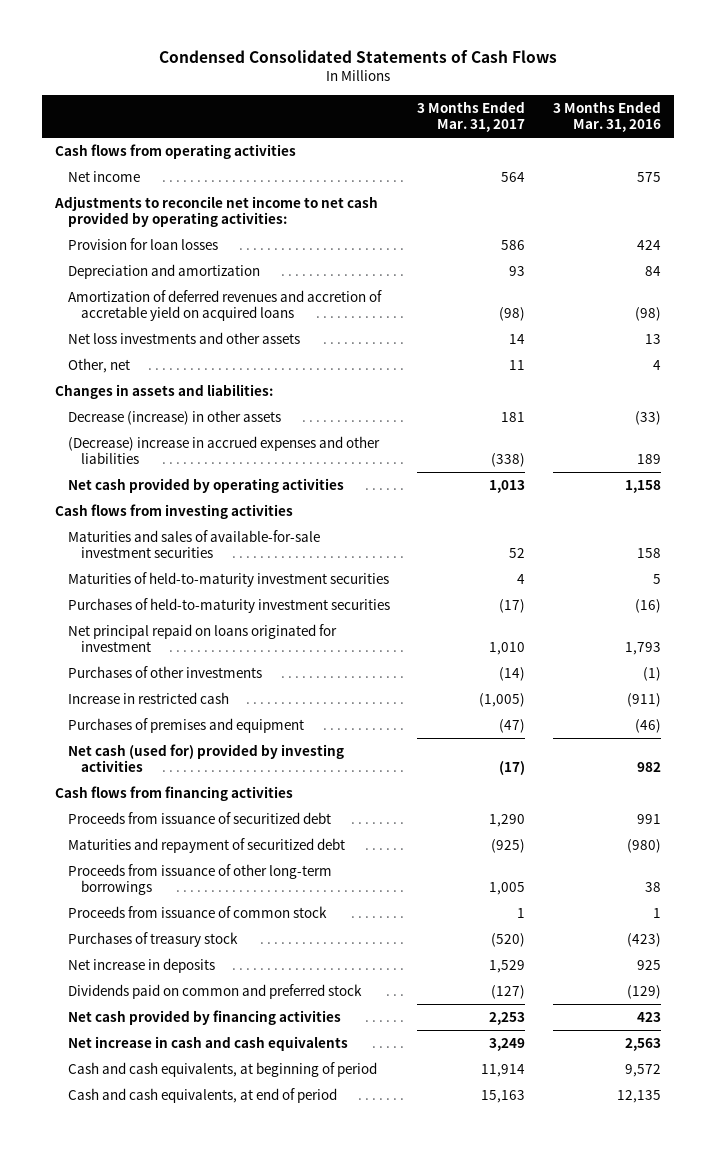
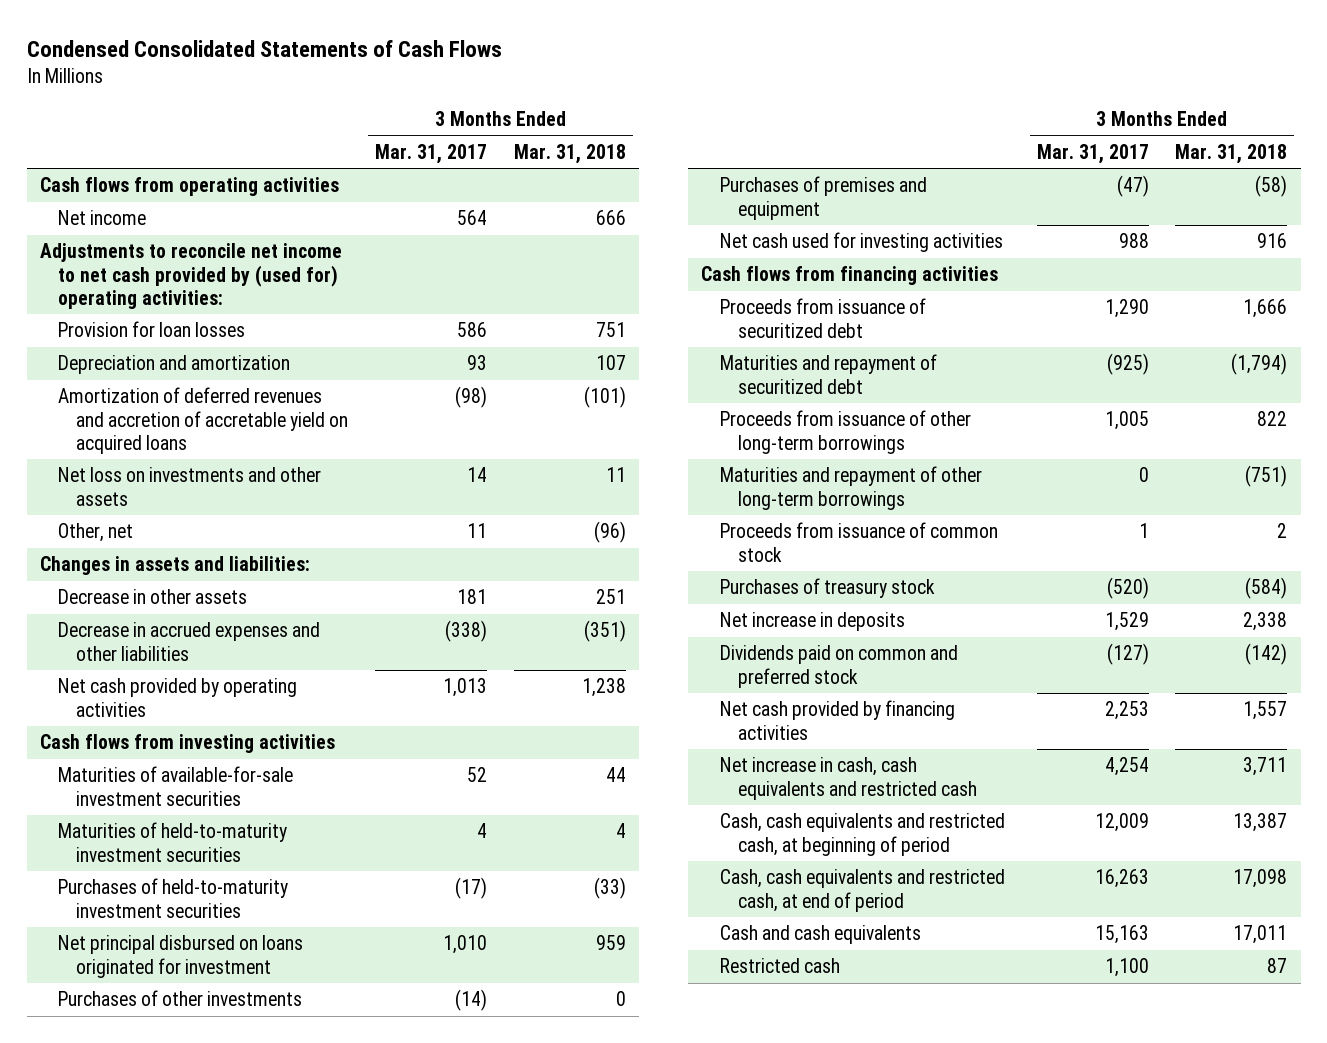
- | 3 Months Ended Mar. 31, 2017 | 3 Months Ended Mar. 31, 2016
+ | 3 Months Ended Mar. 31, 2017 | 3 Months Ended Mar. 31, 2018
- Adjustments to reconcile net income to net cash provided by operating activities:
+ Adjustments to reconcile net income to net cash provided by (used for) operating activities:
- Net loss investments and other assets | 14 | 13
+ Net loss on investments and other assets | 14 | 11
- Decrease (increase) in other assets | 181 | (33)
- (Decrease) increase in accrued expenses and other liabilities | (338) | 189
+ Decrease in other assets | 181 | 251
+ Decrease in accrued expenses and other liabilities | (338) | (351)
- Maturities and sales of available-for-sale investment securities | 52 | 158
+ Maturities of available-for-sale investment securities | 52 | 44
- Net principal repaid on loans originated for investment | 1,010 | 1,793
+ Net principal disbursed on loans originated for investment | 1,010 | 959
- Increase in restricted cash | (1,005) | (911)
- Net cash (used for) provided by investing activities | (17) | 982
+ Net cash used for investing activities | 988 | 916
+ Maturities and repayment of other long-term borrowings | 0 | (751)
- Net increase in cash and cash equivalents | 3,249 | 2,563
- Cash and cash equivalents, at beginning of period | 11,914 | 9,572
- Cash and cash equivalents, at end of period | 15,163 | 12,135
+ Net increase in cash, cash equivalents and restricted cash | 4,254 | 3,711
+ Cash, cash equivalents and restricted cash, at beginning of period | 12,009 | 13,387
+ Cash, cash equivalents and restricted cash, at end of period | 16,263 | 17,098
+ Cash and cash equivalents | 15,163 | 17,011
+ Restricted cash | 1,100 | 87

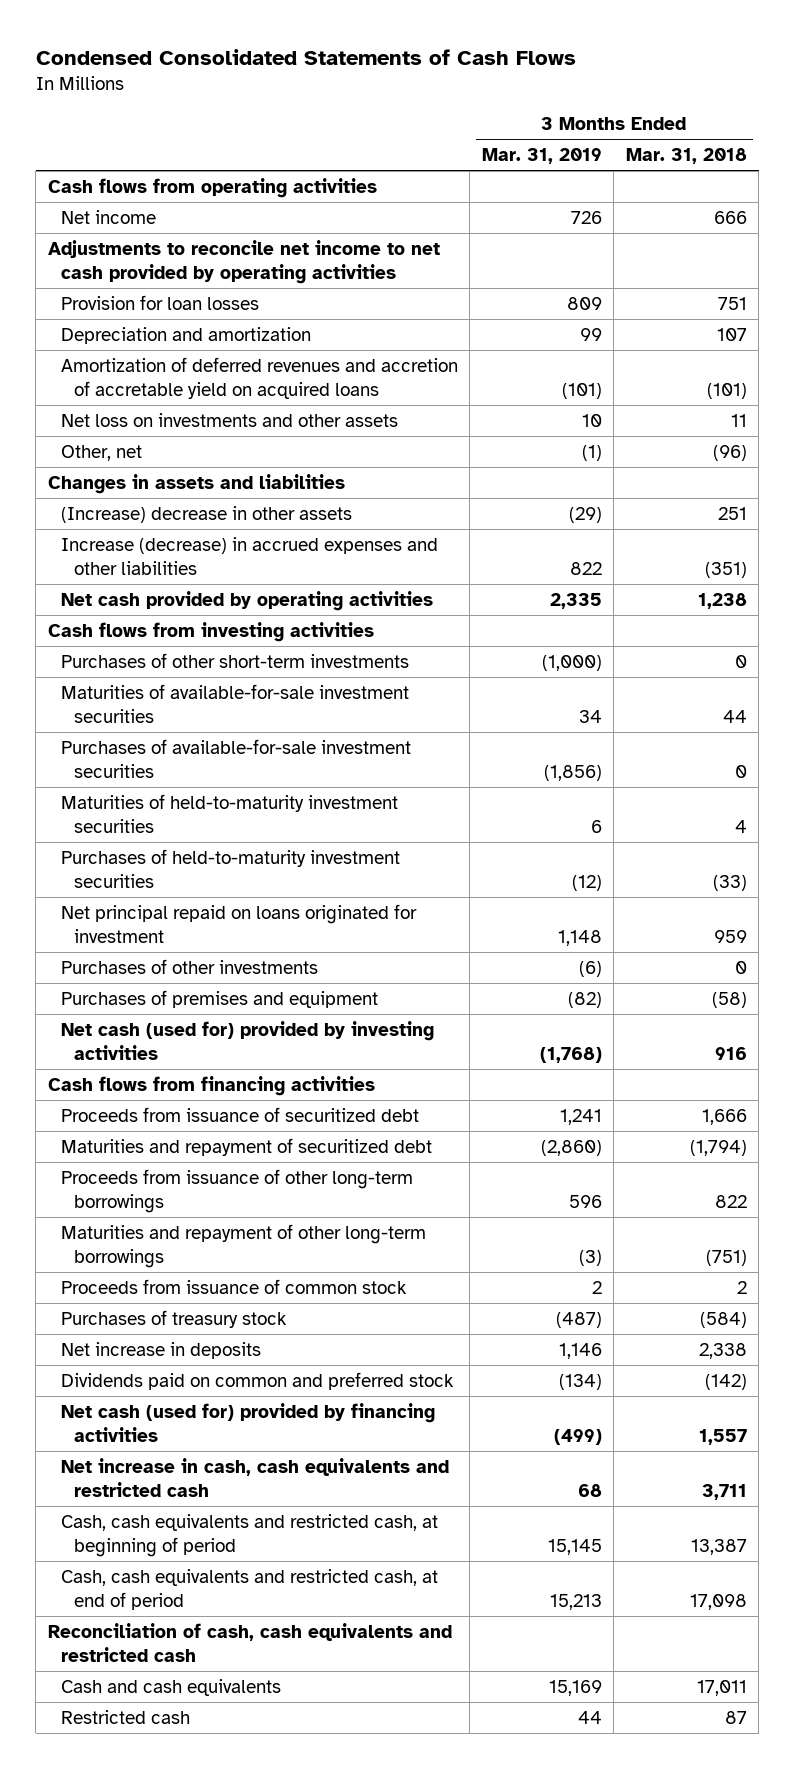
- | 3 Months Ended Mar. 31, 2017 | 3 Months Ended Mar. 31, 2018
+ | 3 Months Ended Mar. 31, 2019 | 3 Months Ended Mar. 31, 2018
- Adjustments to reconcile net income to net cash provided by (used for) operating activities:
+ Adjustments to reconcile net income to net cash provided by operating activities
- Changes in assets and liabilities:
- Decrease in other assets | 181 | 251
- Decrease in accrued expenses and other liabilities | (338) | (351)
+ Changes in assets and liabilities
+ (Increase) decrease in other assets | (29) | 251
+ Increase (decrease) in accrued expenses and other liabilities | 822 | (351)
+ Purchases of other short-term investments | (1,000) | 0
+ Purchases of available-for-sale investment securities | (1,856) | 0
- Net principal disbursed on loans originated for investment | 1,010 | 959
+ Net principal repaid on loans originated for investment | 1,148 | 959
- Net cash used for investing activities | 988 | 916
+ Net cash (used for) provided by investing activities | (1,768) | 916
- Net cash provided by financing activities | 2,253 | 1,557
+ Net cash (used for) provided by financing activities | (499) | 1,557
+ Reconciliation of cash, cash equivalents and restricted cash

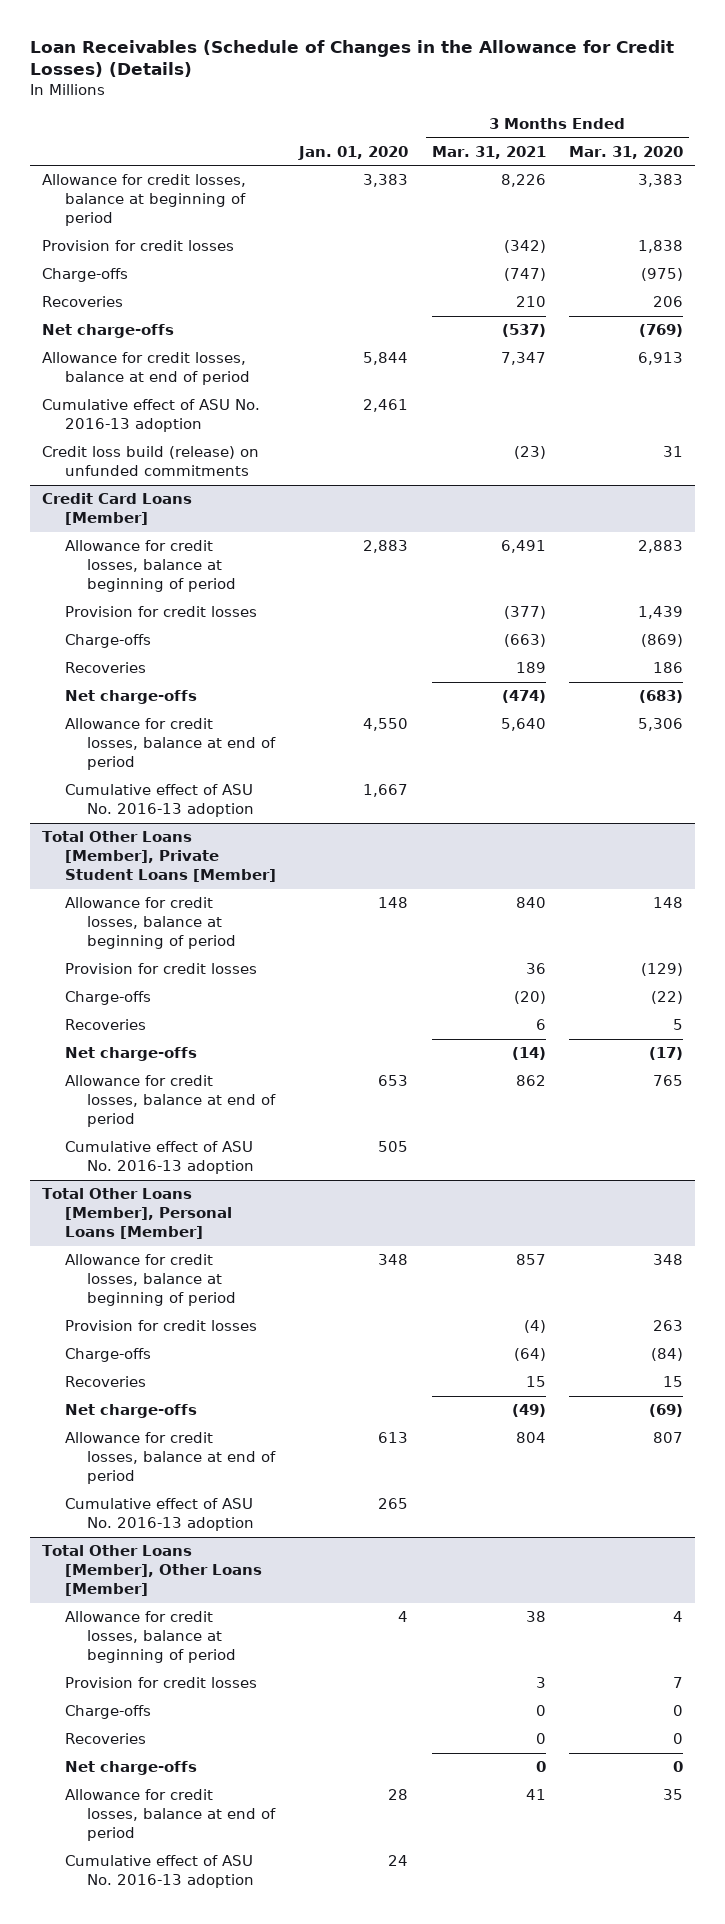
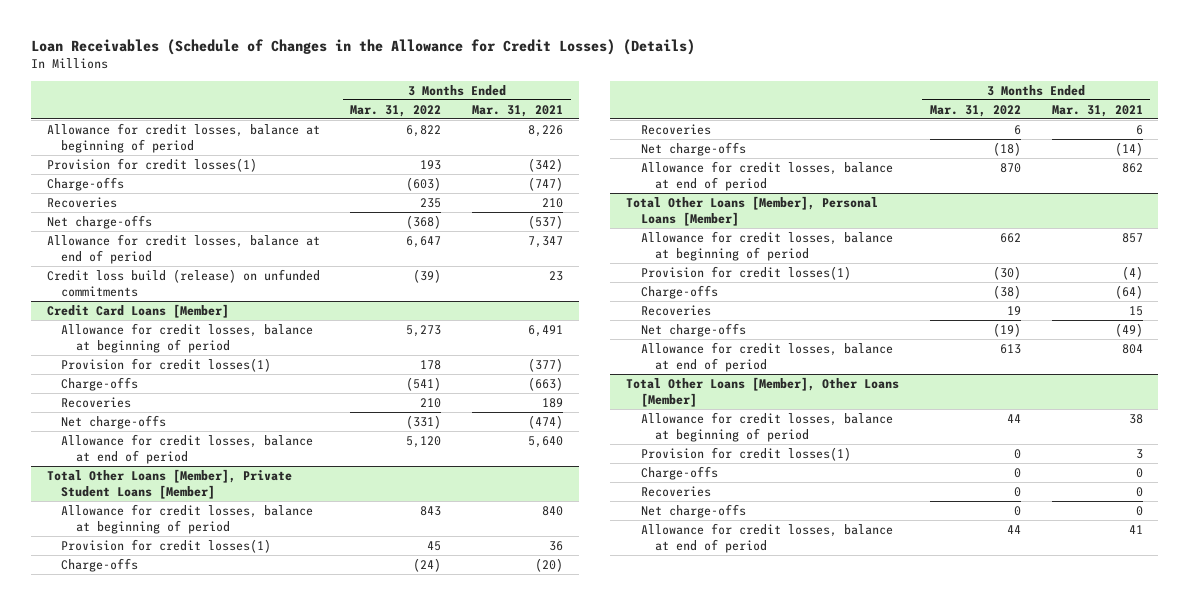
- | Jan. 01, 2020 | 3 Months Ended Mar. 31, 2021 | 3 Months Ended Mar. 31, 2020
+ | 3 Months Ended Mar. 31, 2022 | 3 Months Ended Mar. 31, 2021
- Provision for credit losses | | (342) | 1,838
+ Provision for credit losses(1) | 193 | (342)
- Cumulative effect of ASU No. 2016-13 adoption | 2,461 | |
- Credit loss build (release) on unfunded commitments | | (23) | 31
+ Credit loss build (release) on unfunded commitments | (39) | 23
@ Credit Card Loans [Member]
- Provision for credit losses | | (377) | 1,439
+ Provision for credit losses(1) | 178 | (377)
- Cumulative effect of ASU No. 2016-13 adoption | 1,667 | |
@ Total Other Loans [Member], Private Student Loans [Member]
- Provision for credit losses | | 36 | (129)
+ Provision for credit losses(1) | 45 | 36
- Cumulative effect of ASU No. 2016-13 adoption | 505 | |
@ Total Other Loans [Member], Personal Loans [Member]
- Provision for credit losses | | (4) | 263
+ Provision for credit losses(1) | (30) | (4)
- Cumulative effect of ASU No. 2016-13 adoption | 265 | |
@ Total Other Loans [Member], Other Loans [Member]
- Provision for credit losses | | 3 | 7
+ Provision for credit losses(1) | 0 | 3
- Cumulative effect of ASU No. 2016-13 adoption | 24 | |

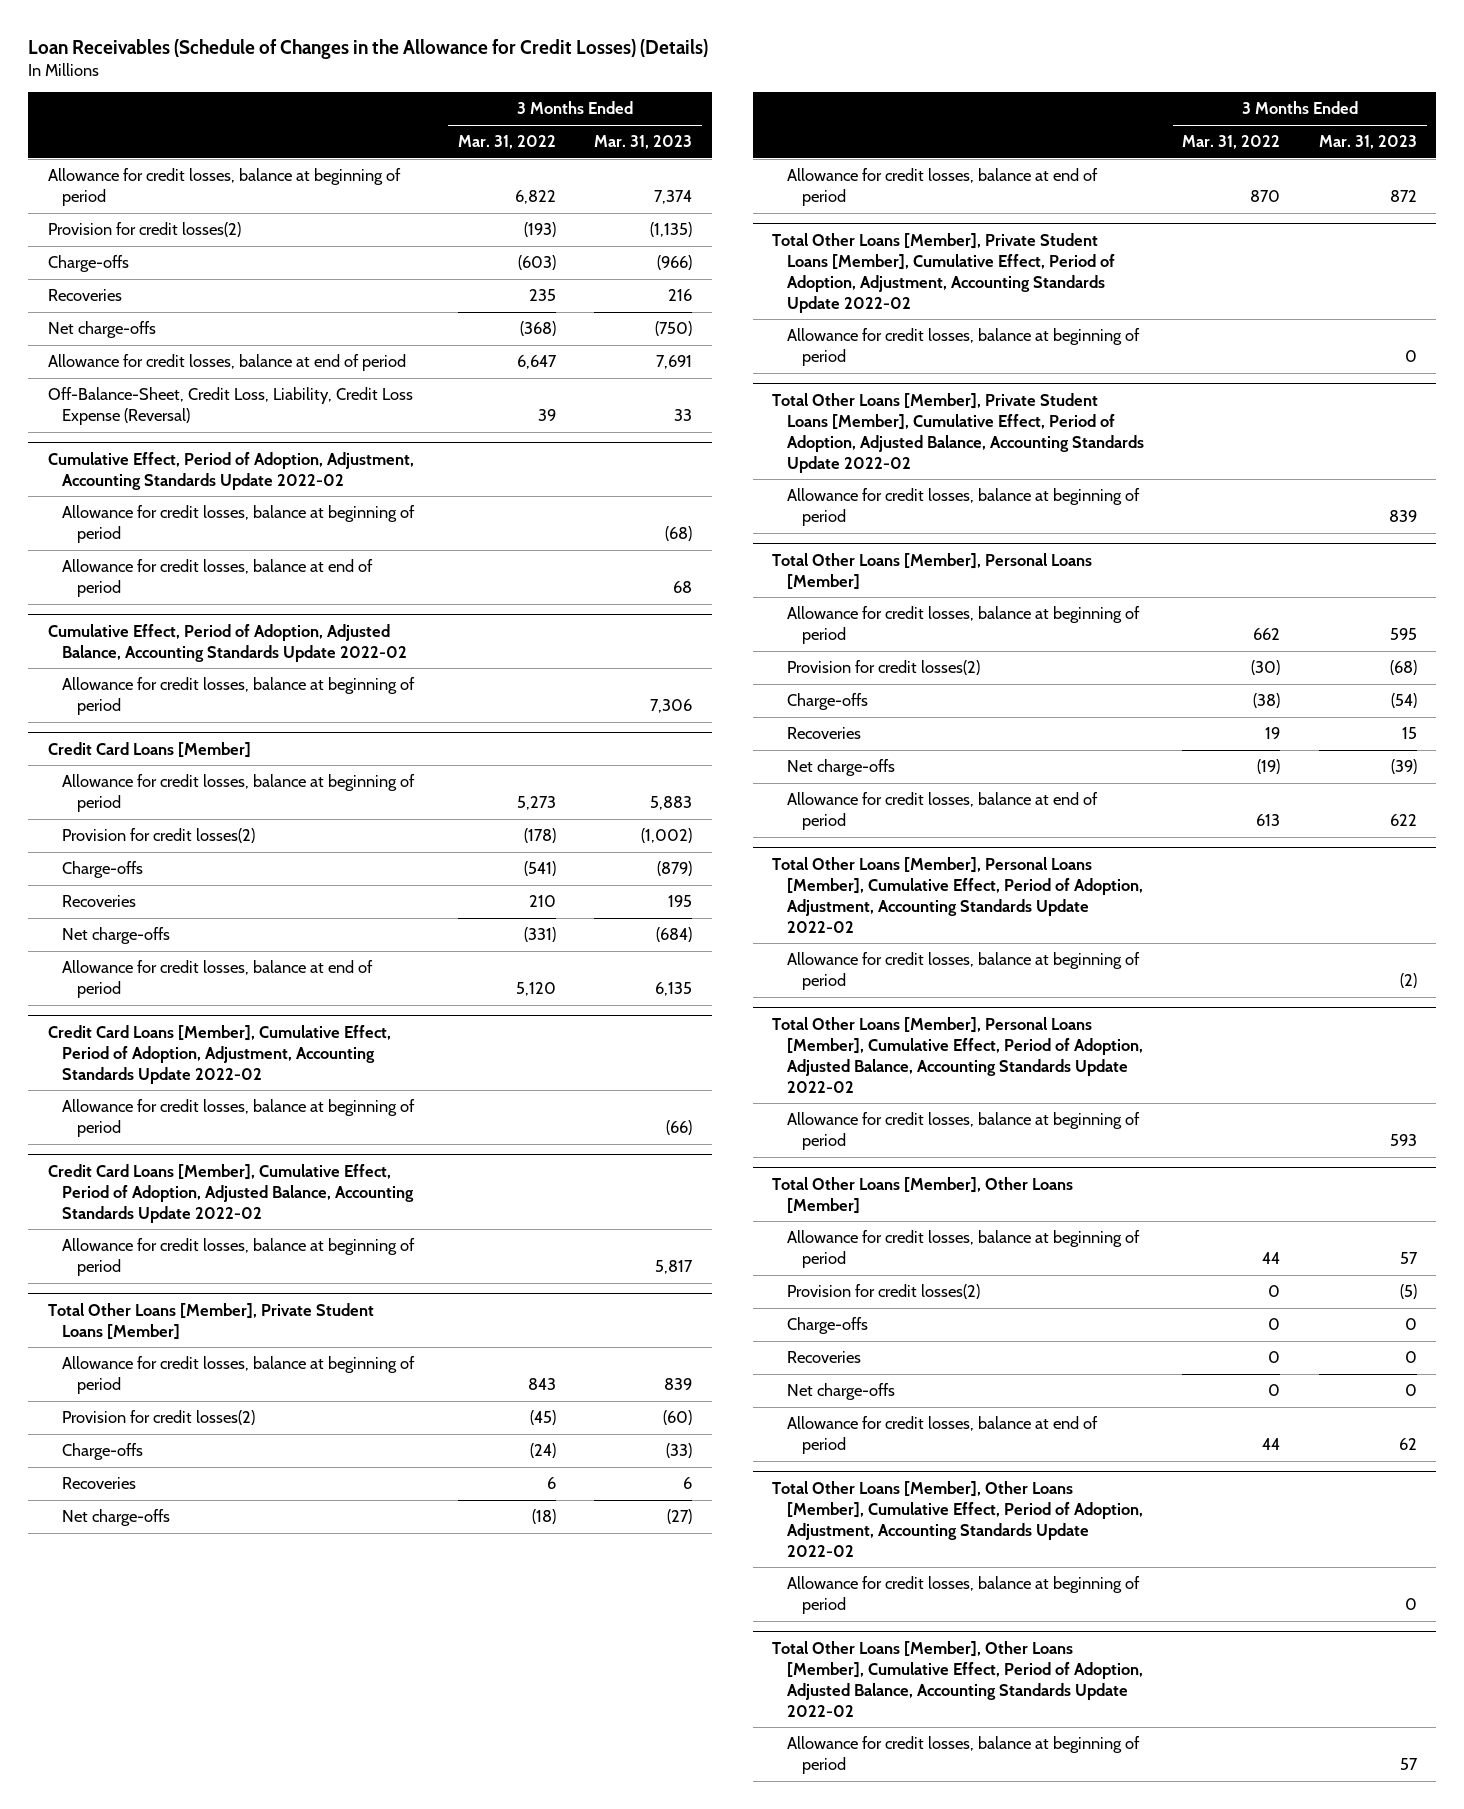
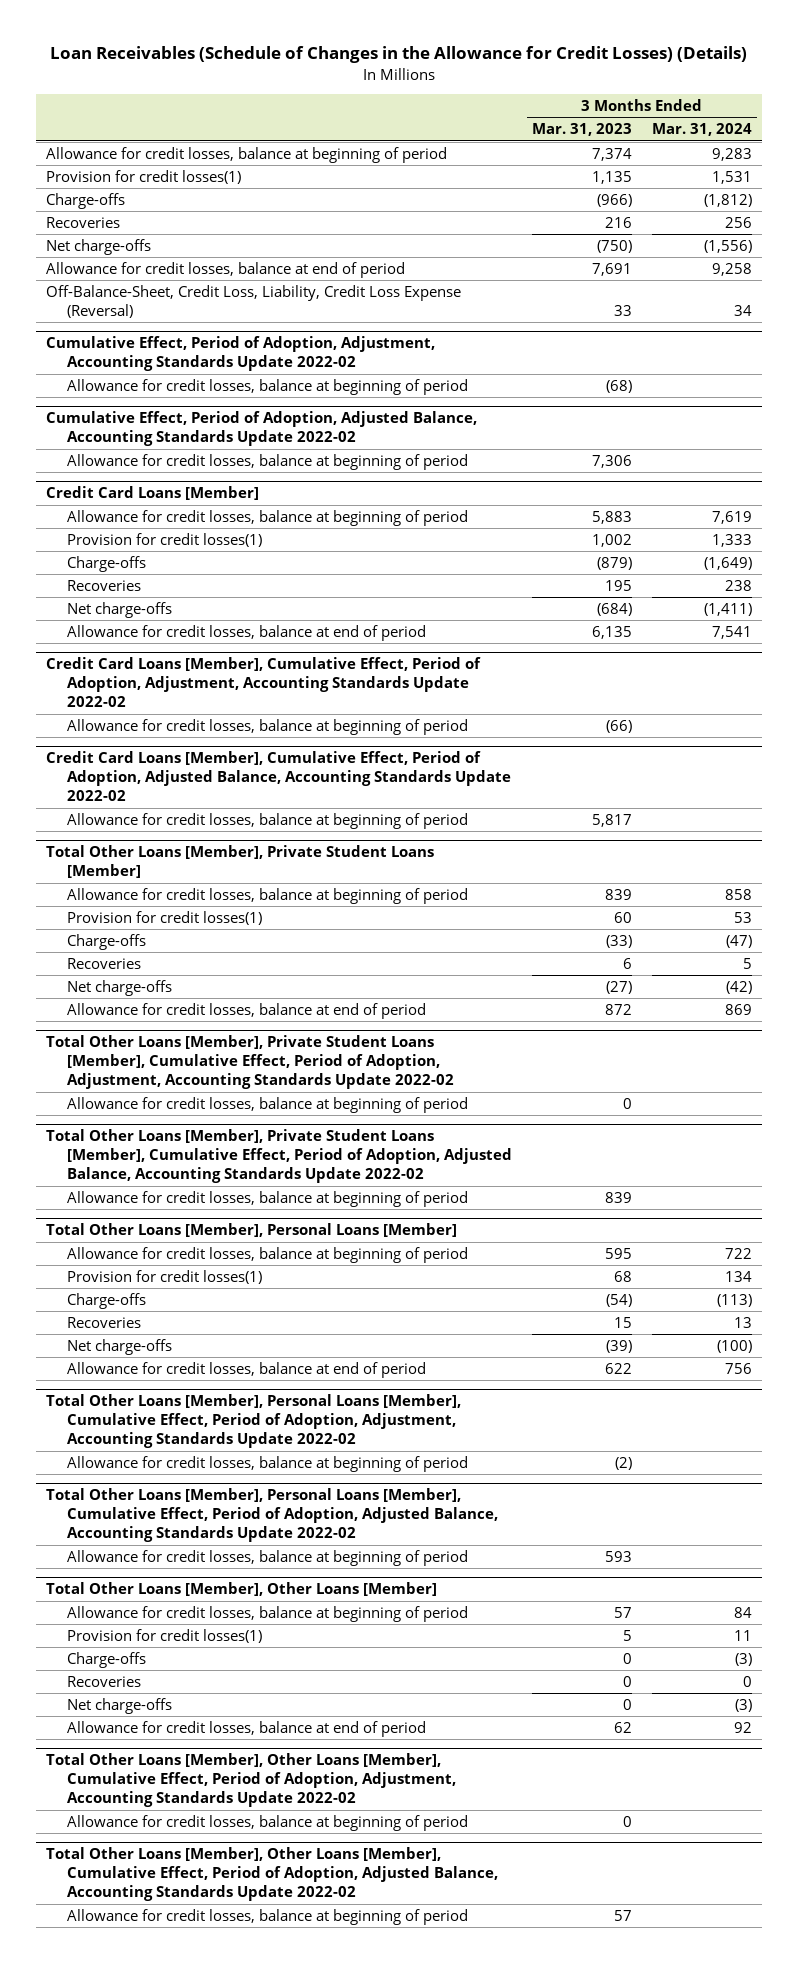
- | 3 Months Ended Mar. 31, 2022 | 3 Months Ended Mar. 31, 2023
+ | 3 Months Ended Mar. 31, 2023 | 3 Months Ended Mar. 31, 2024
- Provision for credit losses(2) | (193) | (1,135)
+ Provision for credit losses(1) | 1,135 | 1,531
@ Cumulative Effect, Period of Adoption, Adjustment, Accounting Standards Update 2022-02
- Allowance for credit losses, balance at end of period | | 68
@ Credit Card Loans [Member]
- Provision for credit losses(2) | (178) | (1,002)
+ Provision for credit losses(1) | 1,002 | 1,333
@ Total Other Loans [Member], Private Student Loans [Member]
- Provision for credit losses(2) | (45) | (60)
+ Provision for credit losses(1) | 60 | 53
@ Total Other Loans [Member], Personal Loans [Member]
- Provision for credit losses(2) | (30) | (68)
+ Provision for credit losses(1) | 68 | 134
@ Total Other Loans [Member], Other Loans [Member]
- Provision for credit losses(2) | 0 | (5)
+ Provision for credit losses(1) | 5 | 11

